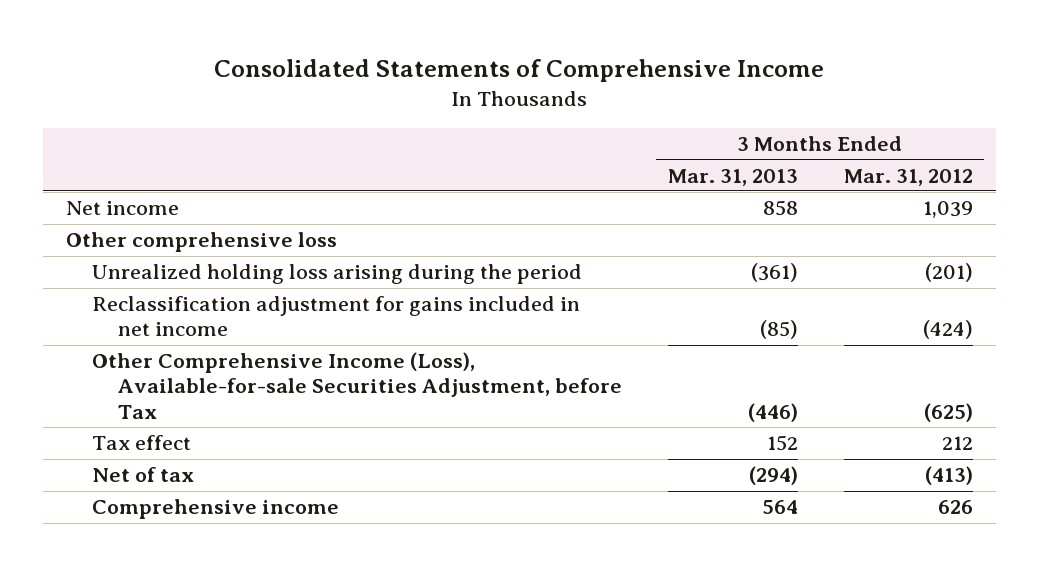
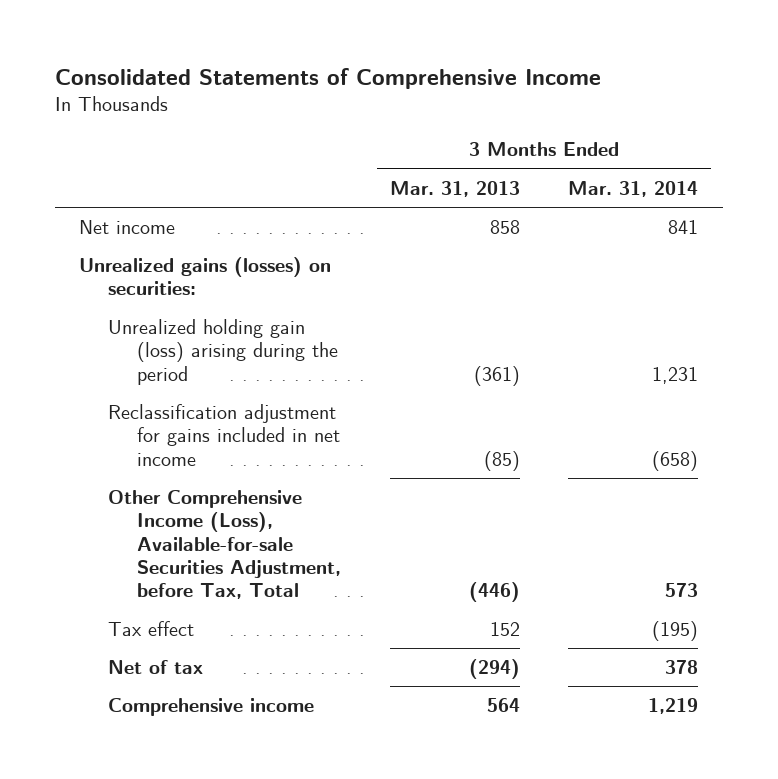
- | 3 Months Ended Mar. 31, 2013 | 3 Months Ended Mar. 31, 2012
+ | 3 Months Ended Mar. 31, 2013 | 3 Months Ended Mar. 31, 2014
- Other comprehensive loss
- Unrealized holding loss arising during the period | (361) | (201)
+ Unrealized gains (losses) on securities:
+ Unrealized holding gain (loss) arising during the period | (361) | 1,231
- Other Comprehensive Income (Loss), Available-for-sale Securities Adjustment, before Tax | (446) | (625)
+ Other Comprehensive Income (Loss), Available-for-sale Securities Adjustment, before Tax, Total | (446) | 573

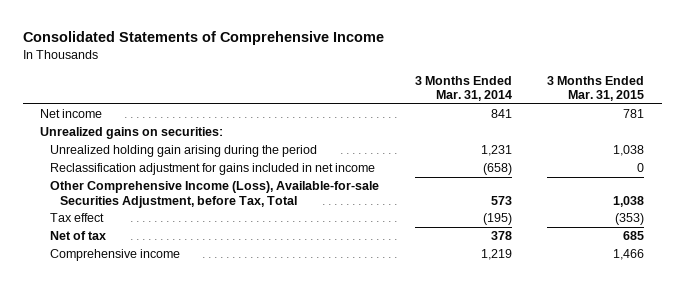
- | 3 Months Ended Mar. 31, 2013 | 3 Months Ended Mar. 31, 2014
+ | 3 Months Ended Mar. 31, 2014 | 3 Months Ended Mar. 31, 2015
- Unrealized gains (losses) on securities:
- Unrealized holding gain (loss) arising during the period | (361) | 1,231
+ Unrealized gains on securities:
+ Unrealized holding gain arising during the period | 1,231 | 1,038

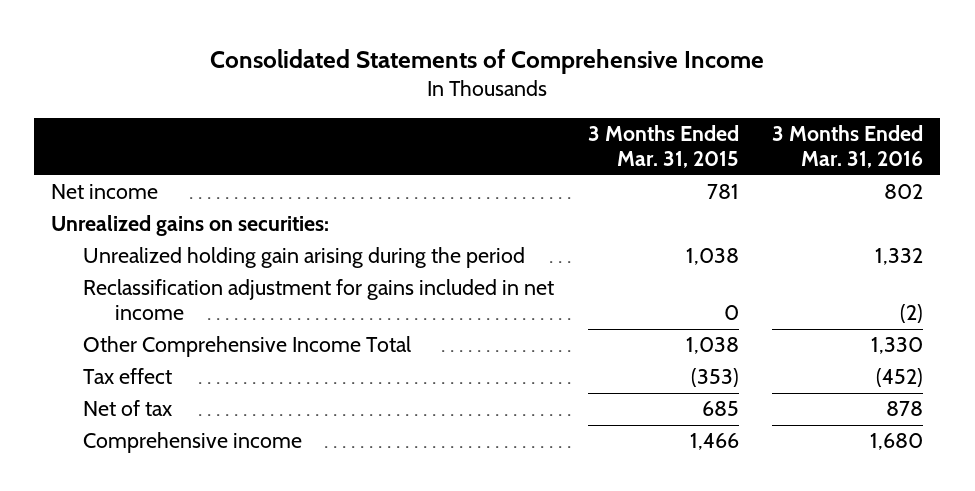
- | 3 Months Ended Mar. 31, 2014 | 3 Months Ended Mar. 31, 2015
+ | 3 Months Ended Mar. 31, 2015 | 3 Months Ended Mar. 31, 2016
- Other Comprehensive Income (Loss), Available-for-sale Securities Adjustment, before Tax, Total | 573 | 1,038
+ Other Comprehensive Income Total | 1,038 | 1,330

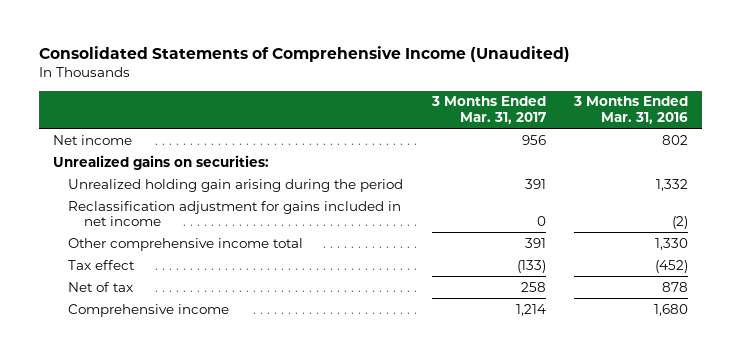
- Consolidated Statements of Comprehensive Income
+ Consolidated Statements of Comprehensive Income (Unaudited)
- | 3 Months Ended Mar. 31, 2015 | 3 Months Ended Mar. 31, 2016
+ | 3 Months Ended Mar. 31, 2017 | 3 Months Ended Mar. 31, 2016
- Other Comprehensive Income Total | 1,038 | 1,330
+ Other comprehensive income total | 391 | 1,330

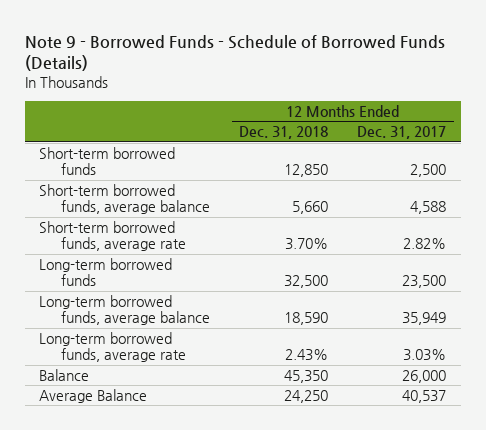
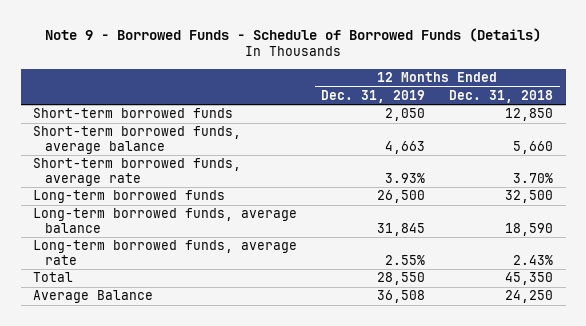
- | 12 Months Ended Dec. 31, 2018 | 12 Months Ended Dec. 31, 2017
+ | 12 Months Ended Dec. 31, 2019 | 12 Months Ended Dec. 31, 2018
- Balance | 45,350 | 26,000
+ Total | 28,550 | 45,350

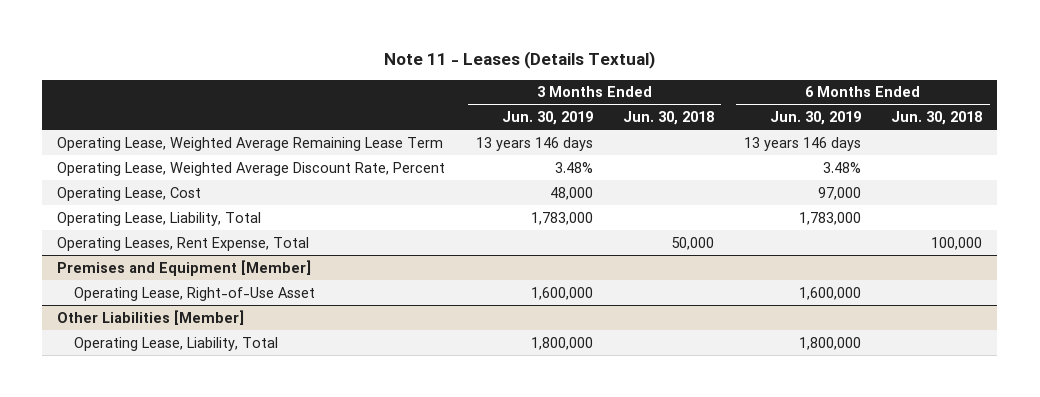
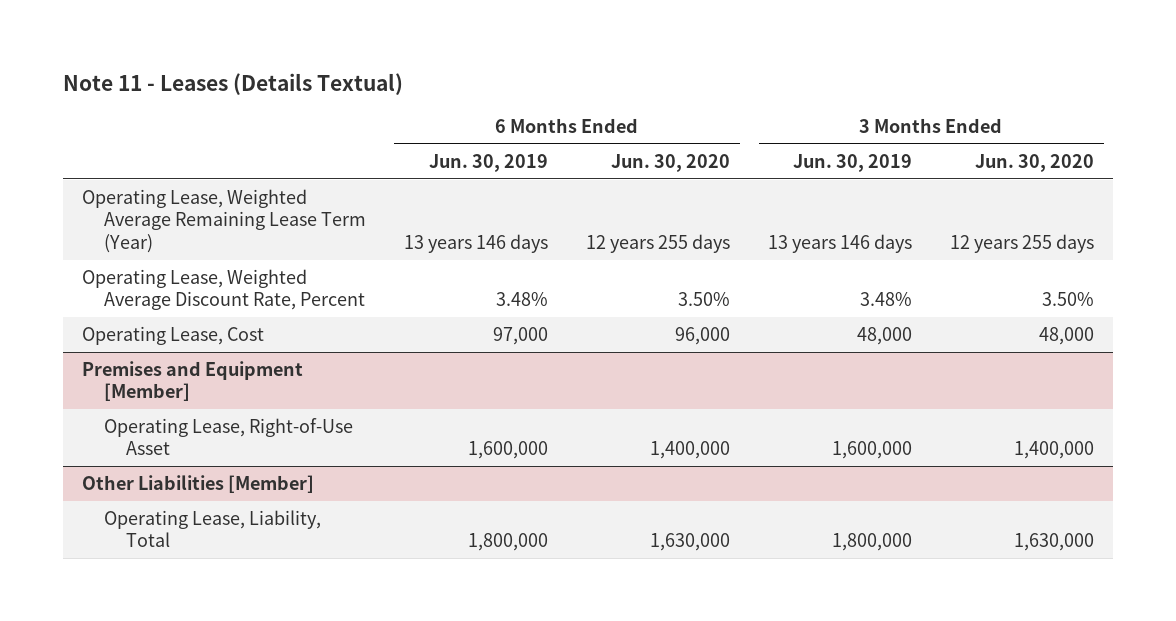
- | 3 Months Ended Jun. 30, 2019 | 3 Months Ended Jun. 30, 2018 | 6 Months Ended Jun. 30, 2019 | 6 Months Ended Jun. 30, 2018
+ | 6 Months Ended Jun. 30, 2019 | 6 Months Ended Jun. 30, 2020 | 3 Months Ended Jun. 30, 2019 | 3 Months Ended Jun. 30, 2020
- Operating Lease, Weighted Average Remaining Lease Term | 13 years 146 days | | 13 years 146 days |
+ Operating Lease, Weighted Average Remaining Lease Term (Year) | 13 years 146 days | 12 years 255 days | 13 years 146 days | 12 years 255 days
- Operating Lease, Liability, Total | 1,783,000 | | 1,783,000 |
- Operating Leases, Rent Expense, Total | | 50,000 | | 100,000

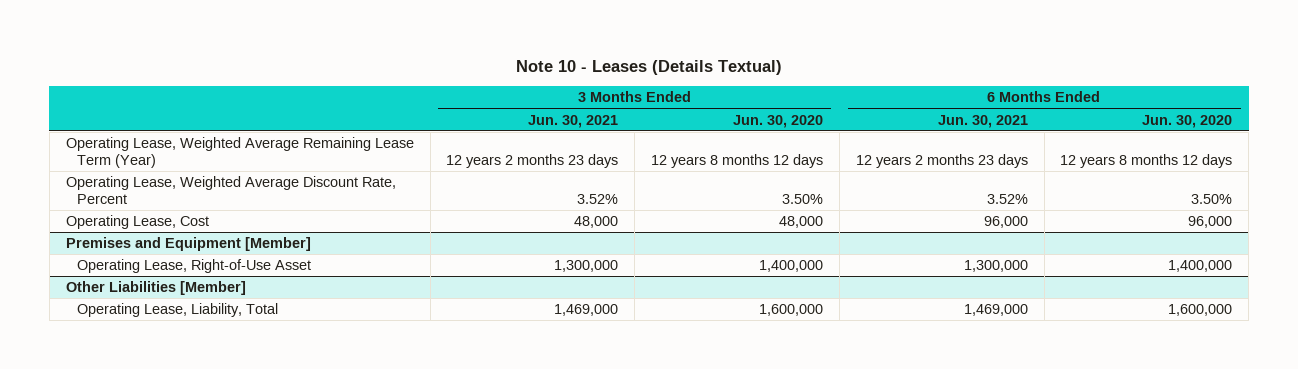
- Note 11 - Leases (Details Textual)
+ Note 10 - Leases (Details Textual)
- | 6 Months Ended Jun. 30, 2019 | 6 Months Ended Jun. 30, 2020 | 3 Months Ended Jun. 30, 2019 | 3 Months Ended Jun. 30, 2020
+ | 3 Months Ended Jun. 30, 2021 | 3 Months Ended Jun. 30, 2020 | 6 Months Ended Jun. 30, 2021 | 6 Months Ended Jun. 30, 2020
- Operating Lease, Weighted Average Remaining Lease Term (Year) | 13 years 146 days | 12 years 255 days | 13 years 146 days | 12 years 255 days
+ Operating Lease, Weighted Average Remaining Lease Term (Year) | 12 years 2 months 23 days | 12 years 8 months 12 days | 12 years 2 months 23 days | 12 years 8 months 12 days
@ Other Liabilities [Member]
- Operating Lease, Liability, Total | 1,800,000 | 1,630,000 | 1,800,000 | 1,630,000
+ Operating Lease, Liability, Total | 1,469,000 | 1,600,000 | 1,469,000 | 1,600,000

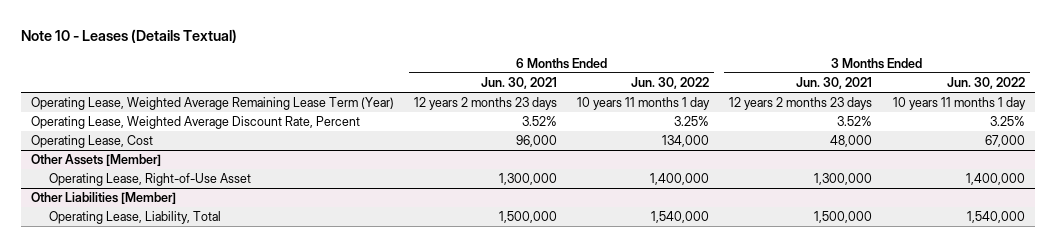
- | 3 Months Ended Jun. 30, 2021 | 3 Months Ended Jun. 30, 2020 | 6 Months Ended Jun. 30, 2021 | 6 Months Ended Jun. 30, 2020
+ | 6 Months Ended Jun. 30, 2021 | 6 Months Ended Jun. 30, 2022 | 3 Months Ended Jun. 30, 2021 | 3 Months Ended Jun. 30, 2022
- Premises and Equipment [Member]
+ Other Assets [Member]
@ Other Liabilities [Member]
- Operating Lease, Liability, Total | 1,469,000 | 1,600,000 | 1,469,000 | 1,600,000
+ Operating Lease, Liability, Total | 1,500,000 | 1,540,000 | 1,500,000 | 1,540,000

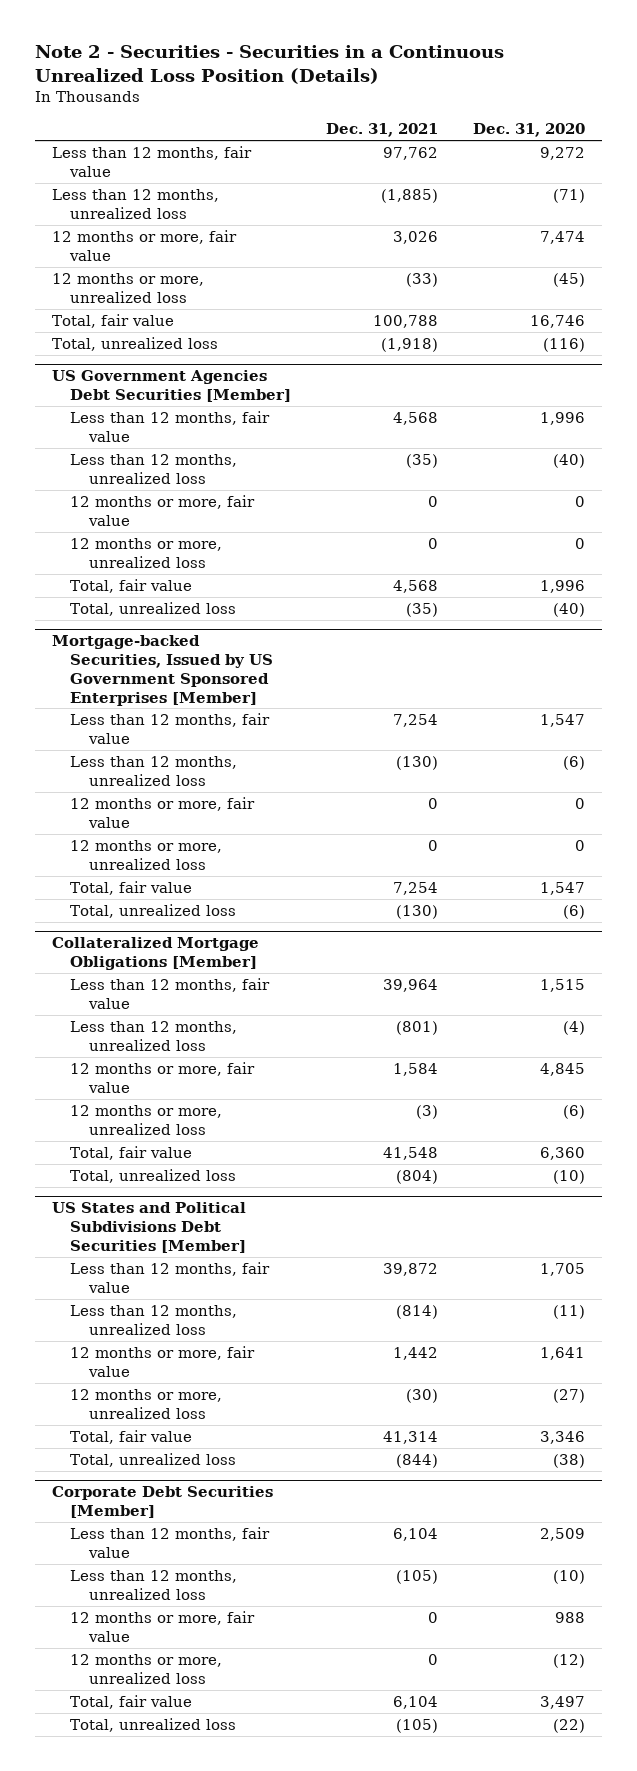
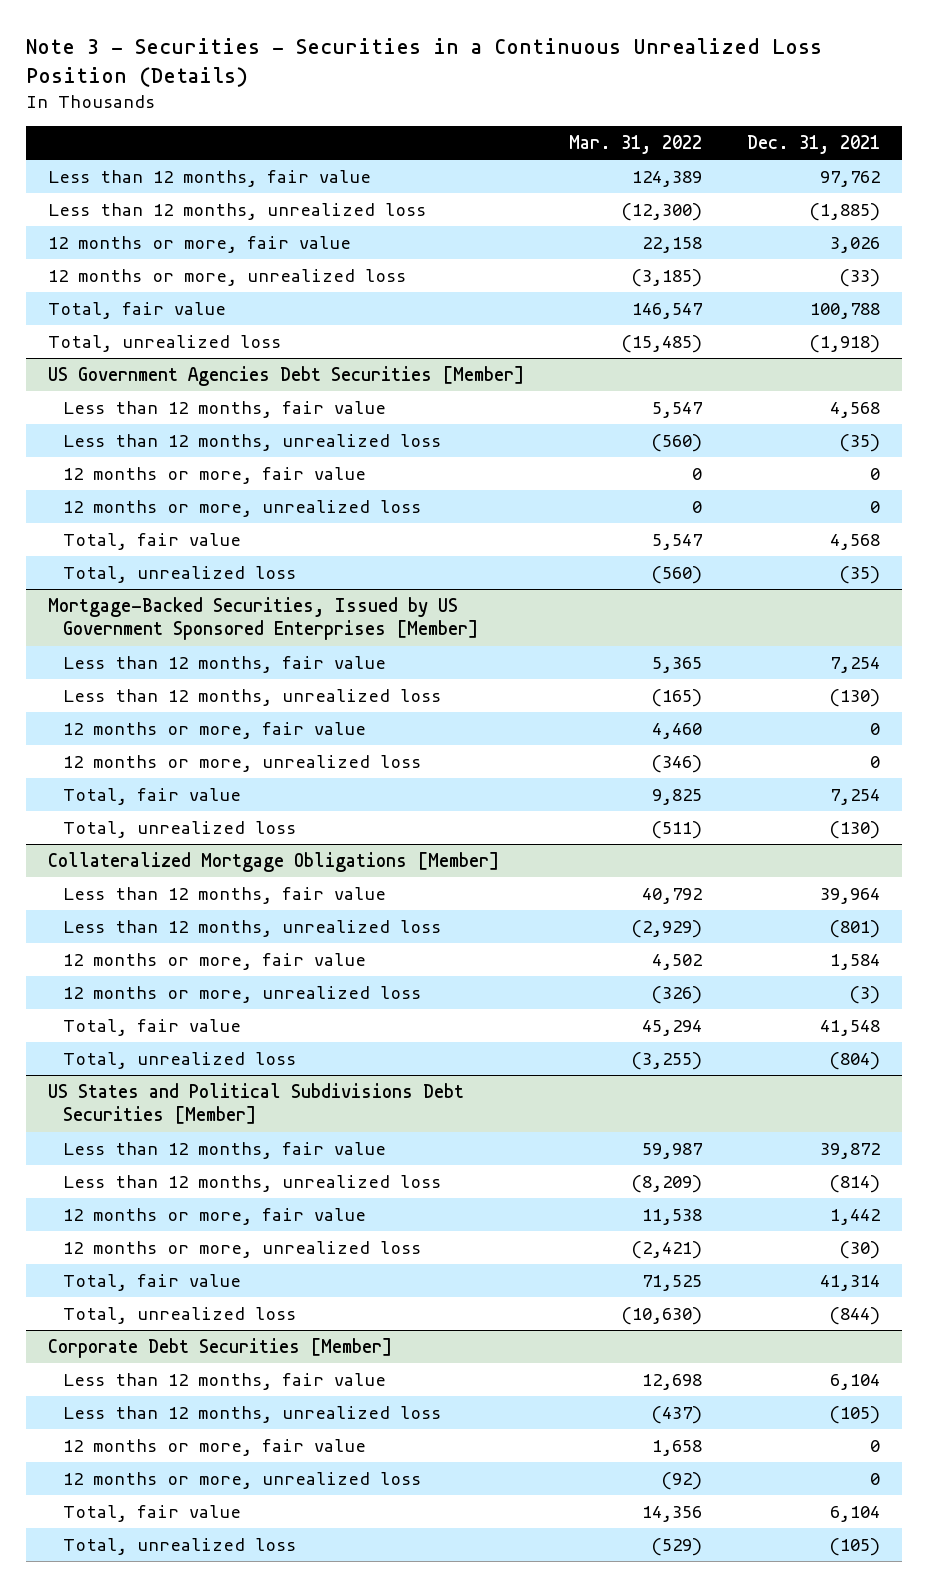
- Note 2 - Securities - Securities in a Continuous Unrealized Loss Position (Details)
+ Note 3 - Securities - Securities in a Continuous Unrealized Loss Position (Details)
- | Dec. 31, 2021 | Dec. 31, 2020
+ | Mar. 31, 2022 | Dec. 31, 2021
- Mortgage-backed Securities, Issued by US Government Sponsored Enterprises [Member]
+ Mortgage-Backed Securities, Issued by US Government Sponsored Enterprises [Member]

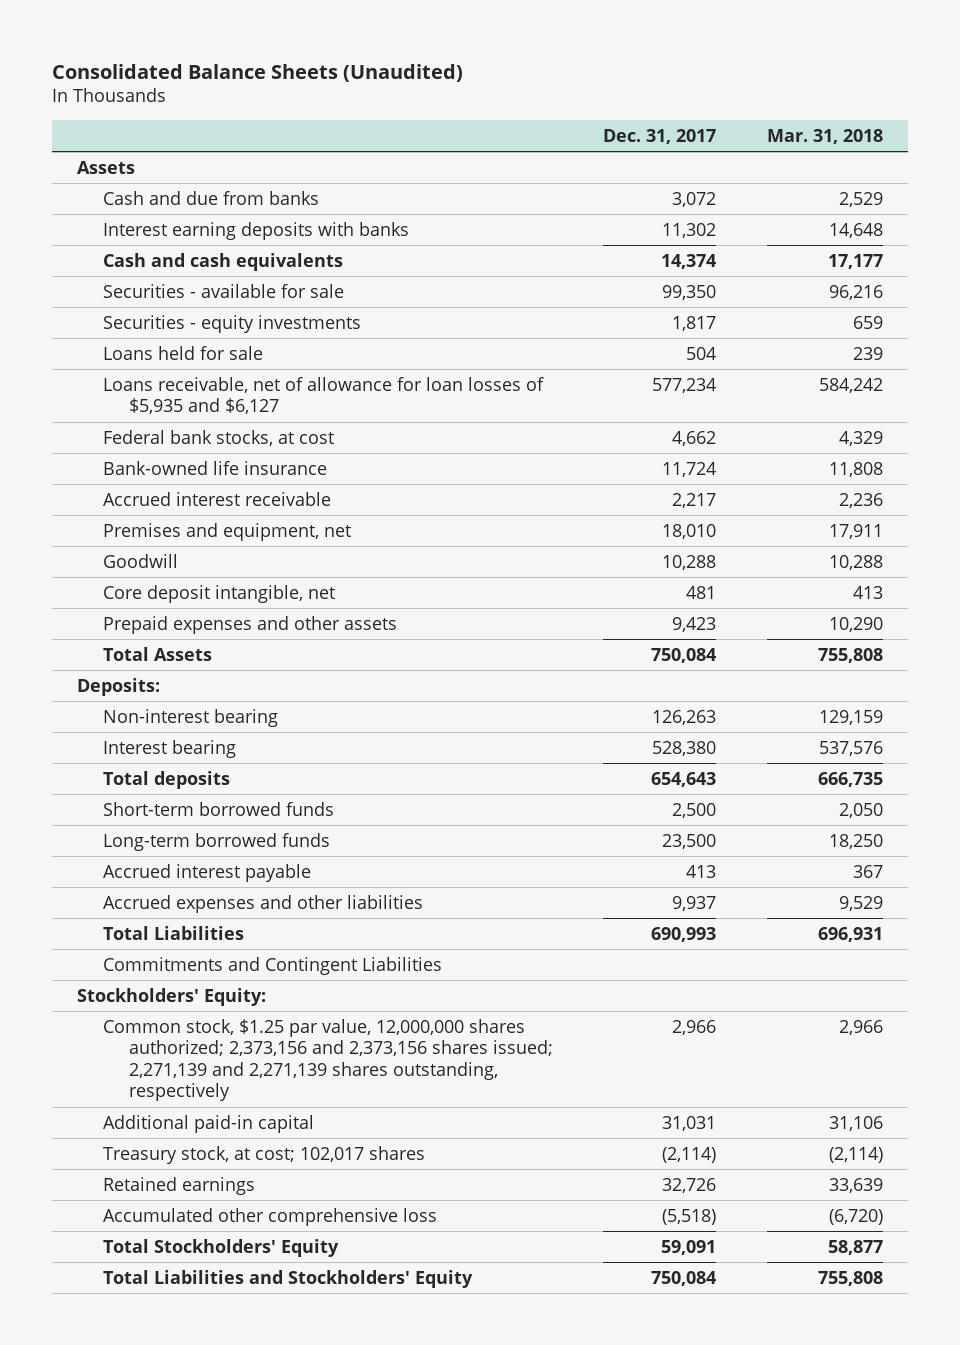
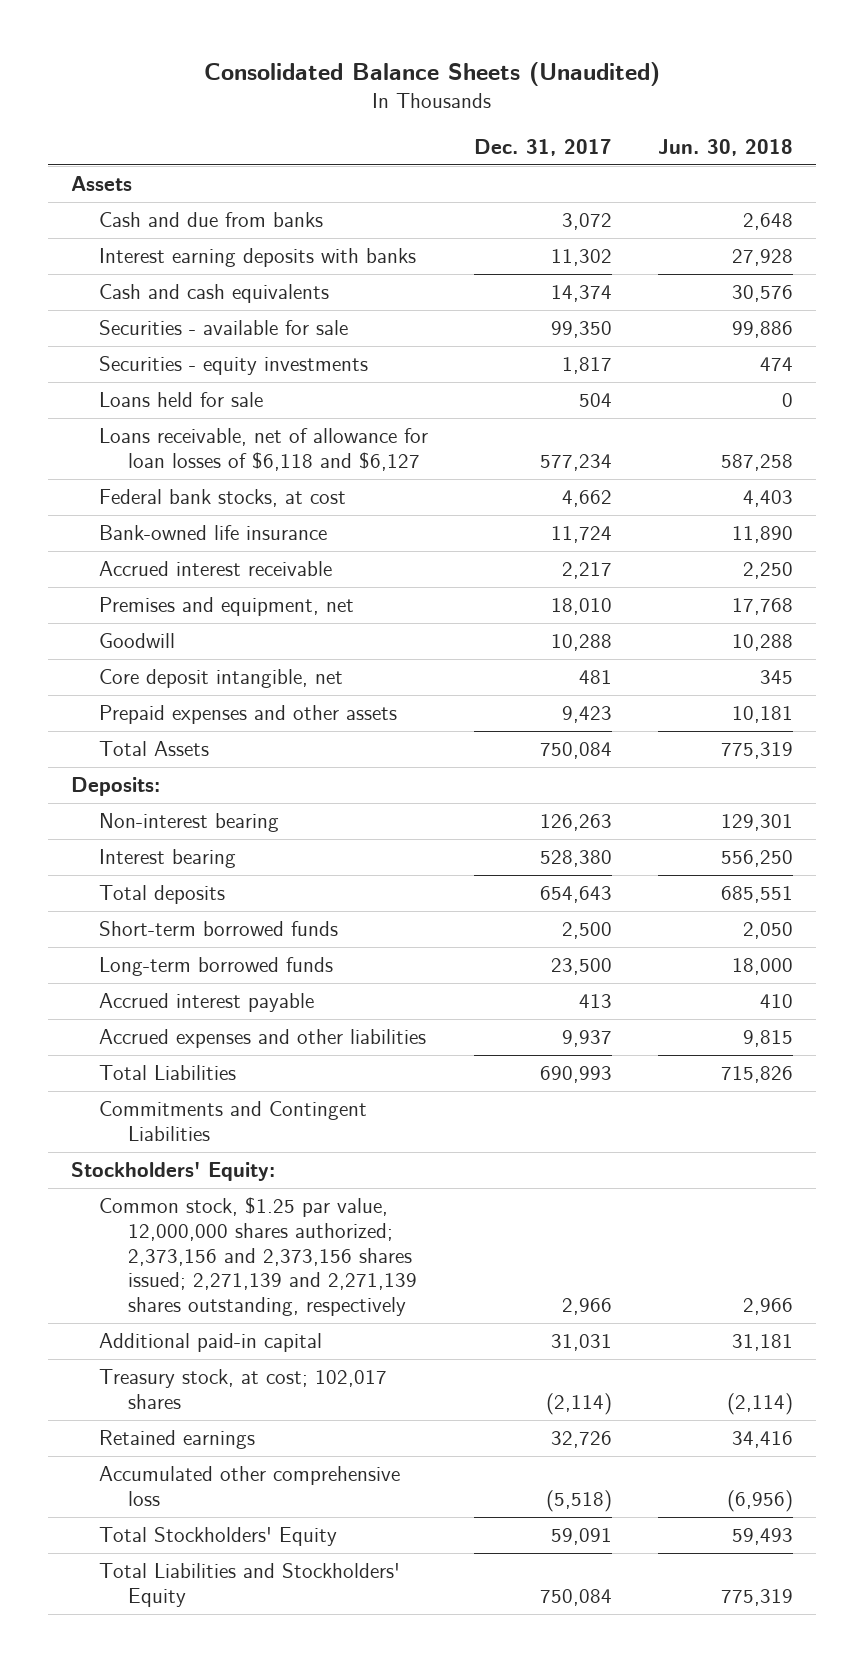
- | Dec. 31, 2017 | Mar. 31, 2018
+ | Dec. 31, 2017 | Jun. 30, 2018
- Loans receivable, net of allowance for loan losses of $5,935 and $6,127 | 577,234 | 584,242
+ Loans receivable, net of allowance for loan losses of $6,118 and $6,127 | 577,234 | 587,258

